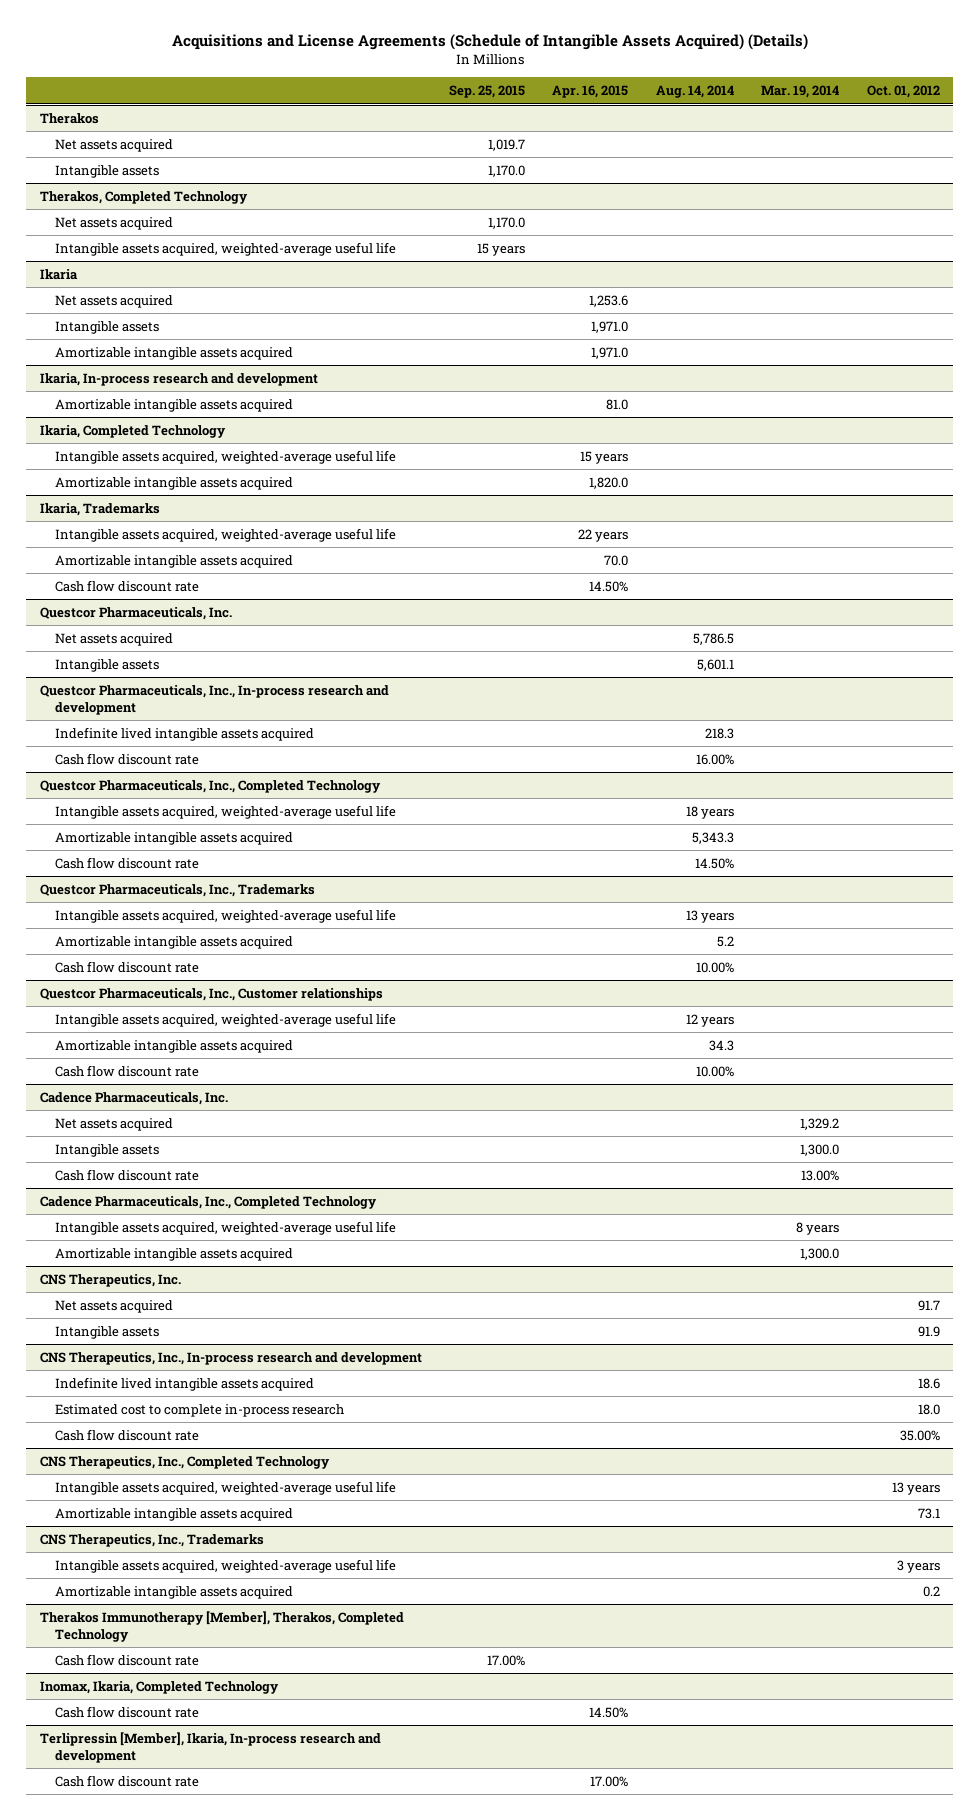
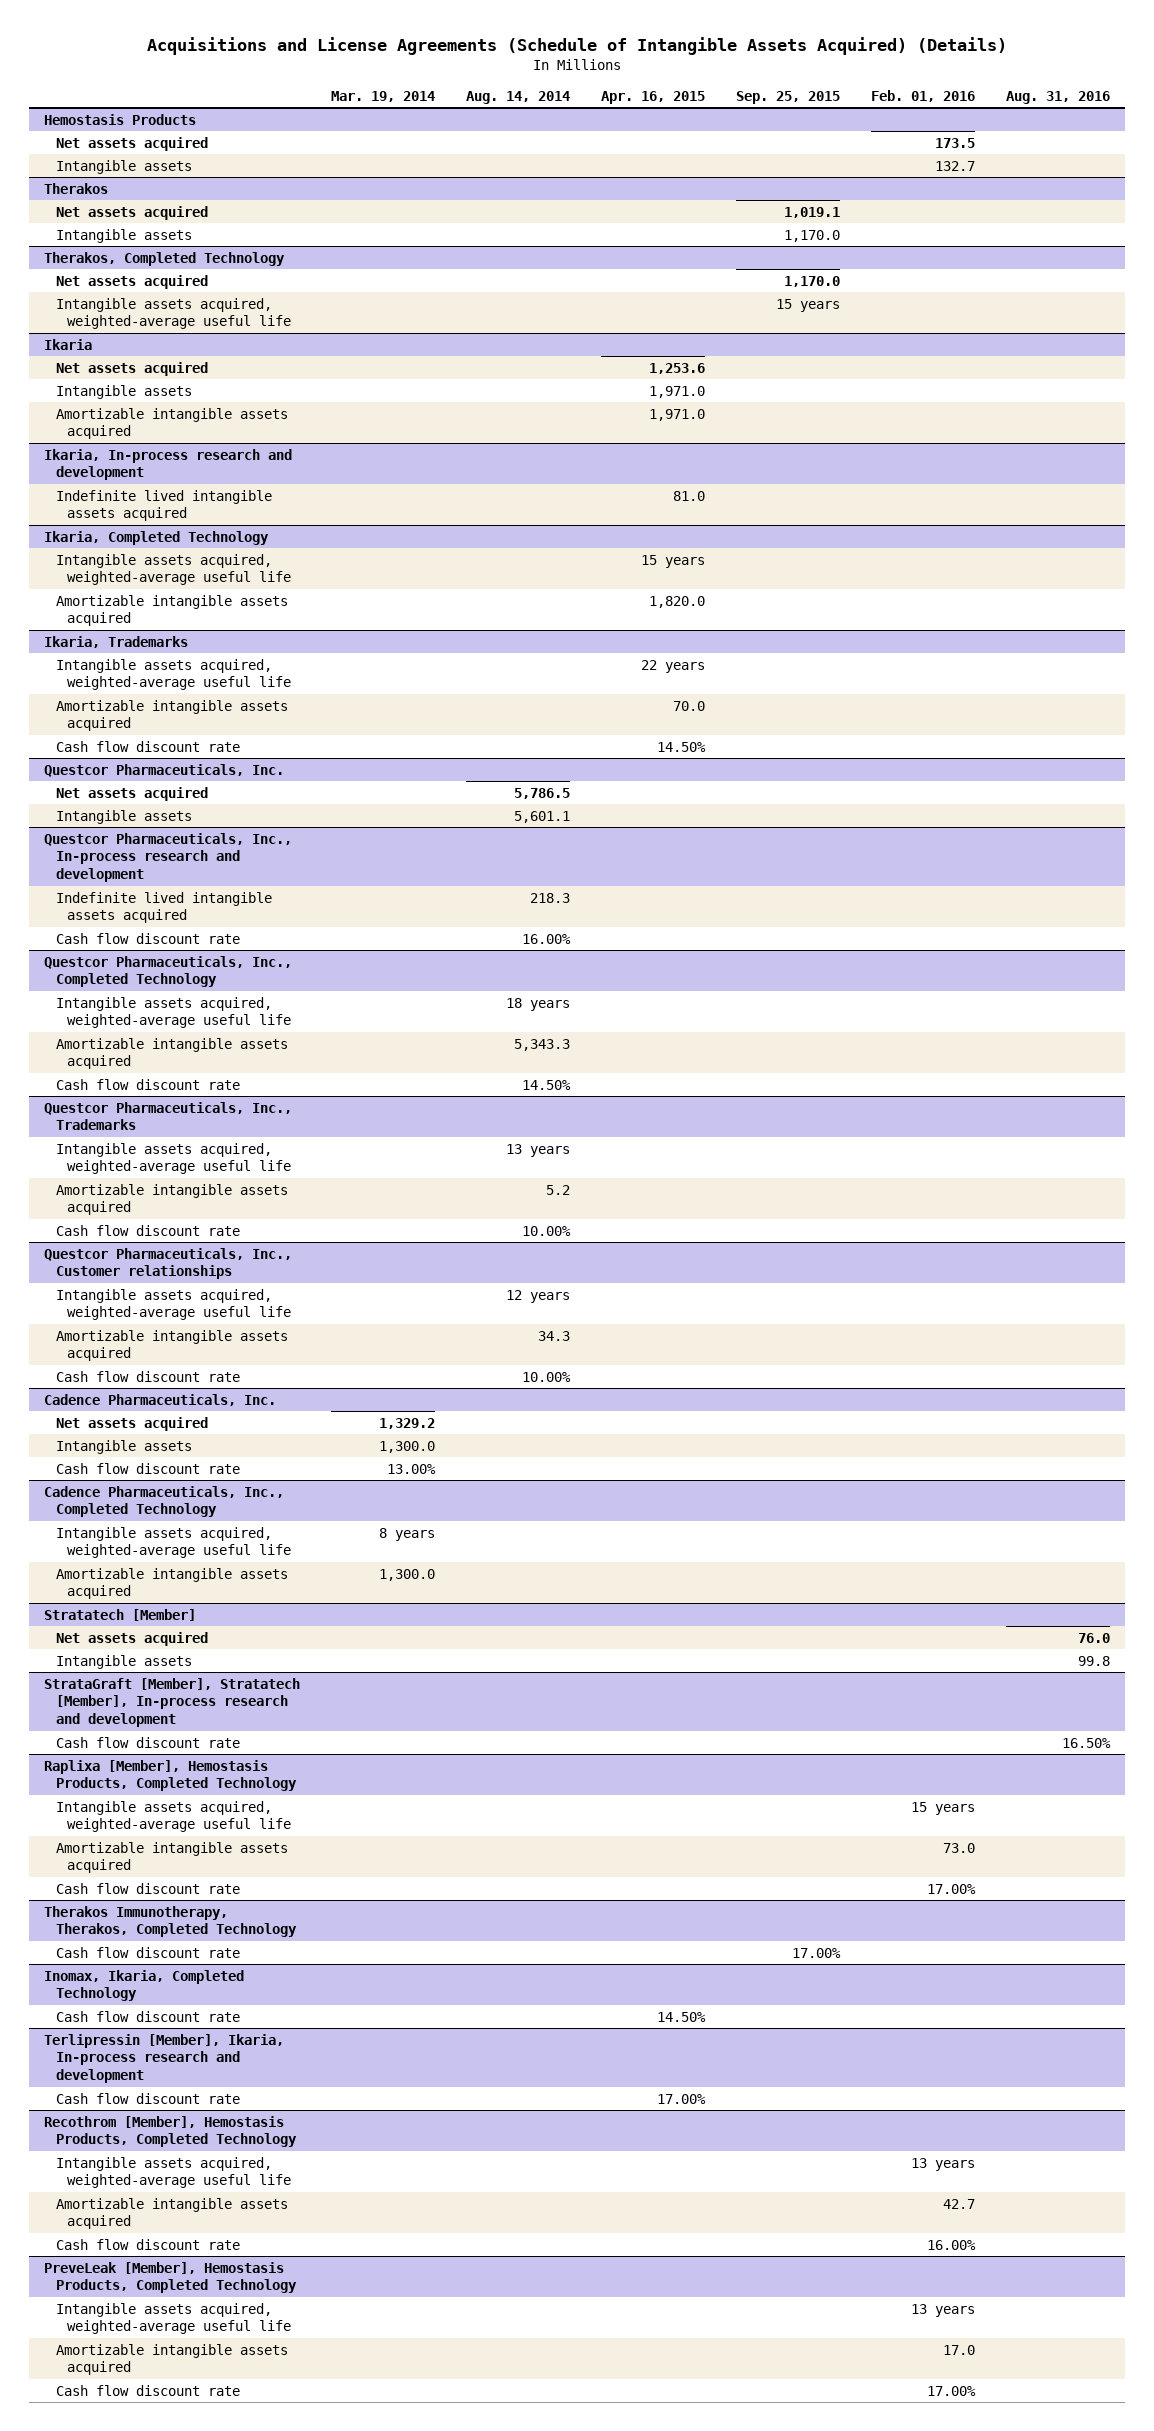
- | Sep. 25, 2015 | Apr. 16, 2015 | Aug. 14, 2014 | Mar. 19, 2014 | Oct. 01, 2012
+ | Mar. 19, 2014 | Aug. 14, 2014 | Apr. 16, 2015 | Sep. 25, 2015 | Feb. 01, 2016 | Aug. 31, 2016
+ Hemostasis Products
+ Net assets acquired | | | | | 173.5 |
+ Intangible assets | | | | | 132.7 |
@ Therakos
- Net assets acquired | 1,019.7 | | | |
+ Net assets acquired | | | | 1,019.1 | |
@ Ikaria, In-process research and development
- Amortizable intangible assets acquired | | 81.0 | | |
+ Indefinite lived intangible assets acquired | | | 81.0 | | |
- CNS Therapeutics, Inc.
- Net assets acquired | | | | | 91.7
- Intangible assets | | | | | 91.9
- CNS Therapeutics, Inc., In-process research and development
- Indefinite lived intangible assets acquired | | | | | 18.6
- Estimated cost to complete in-process research | | | | | 18.0
+ Stratatech [Member]
+ Net assets acquired | | | | | | 76.0
+ Intangible assets | | | | | | 99.8
+ StrataGraft [Member], Stratatech [Member], In-process research and development
- CNS Therapeutics, Inc., Completed Technology
- Intangible assets acquired, weighted-average useful life | | | | | 13 years
- Amortizable intangible assets acquired | | | | | 73.1
- CNS Therapeutics, Inc., Trademarks
- Intangible assets acquired, weighted-average useful life | | | | | 3 years
- Amortizable intangible assets acquired | | | | | 0.2
- Therakos Immunotherapy [Member], Therakos, Completed Technology
+ Raplixa [Member], Hemostasis Products, Completed Technology
+ Intangible assets acquired, weighted-average useful life | | | | | 15 years |
+ Amortizable intangible assets acquired | | | | | 73.0 |
+ Cash flow discount rate | | | | | 17.00% |
+ Therakos Immunotherapy, Therakos, Completed Technology
+ Recothrom [Member], Hemostasis Products, Completed Technology
+ Intangible assets acquired, weighted-average useful life | | | | | 13 years |
+ Amortizable intangible assets acquired | | | | | 42.7 |
+ Cash flow discount rate | | | | | 16.00% |
+ PreveLeak [Member], Hemostasis Products, Completed Technology
+ Intangible assets acquired, weighted-average useful life | | | | | 13 years |
+ Amortizable intangible assets acquired | | | | | 17.0 |
+ Cash flow discount rate | | | | | 17.00% |

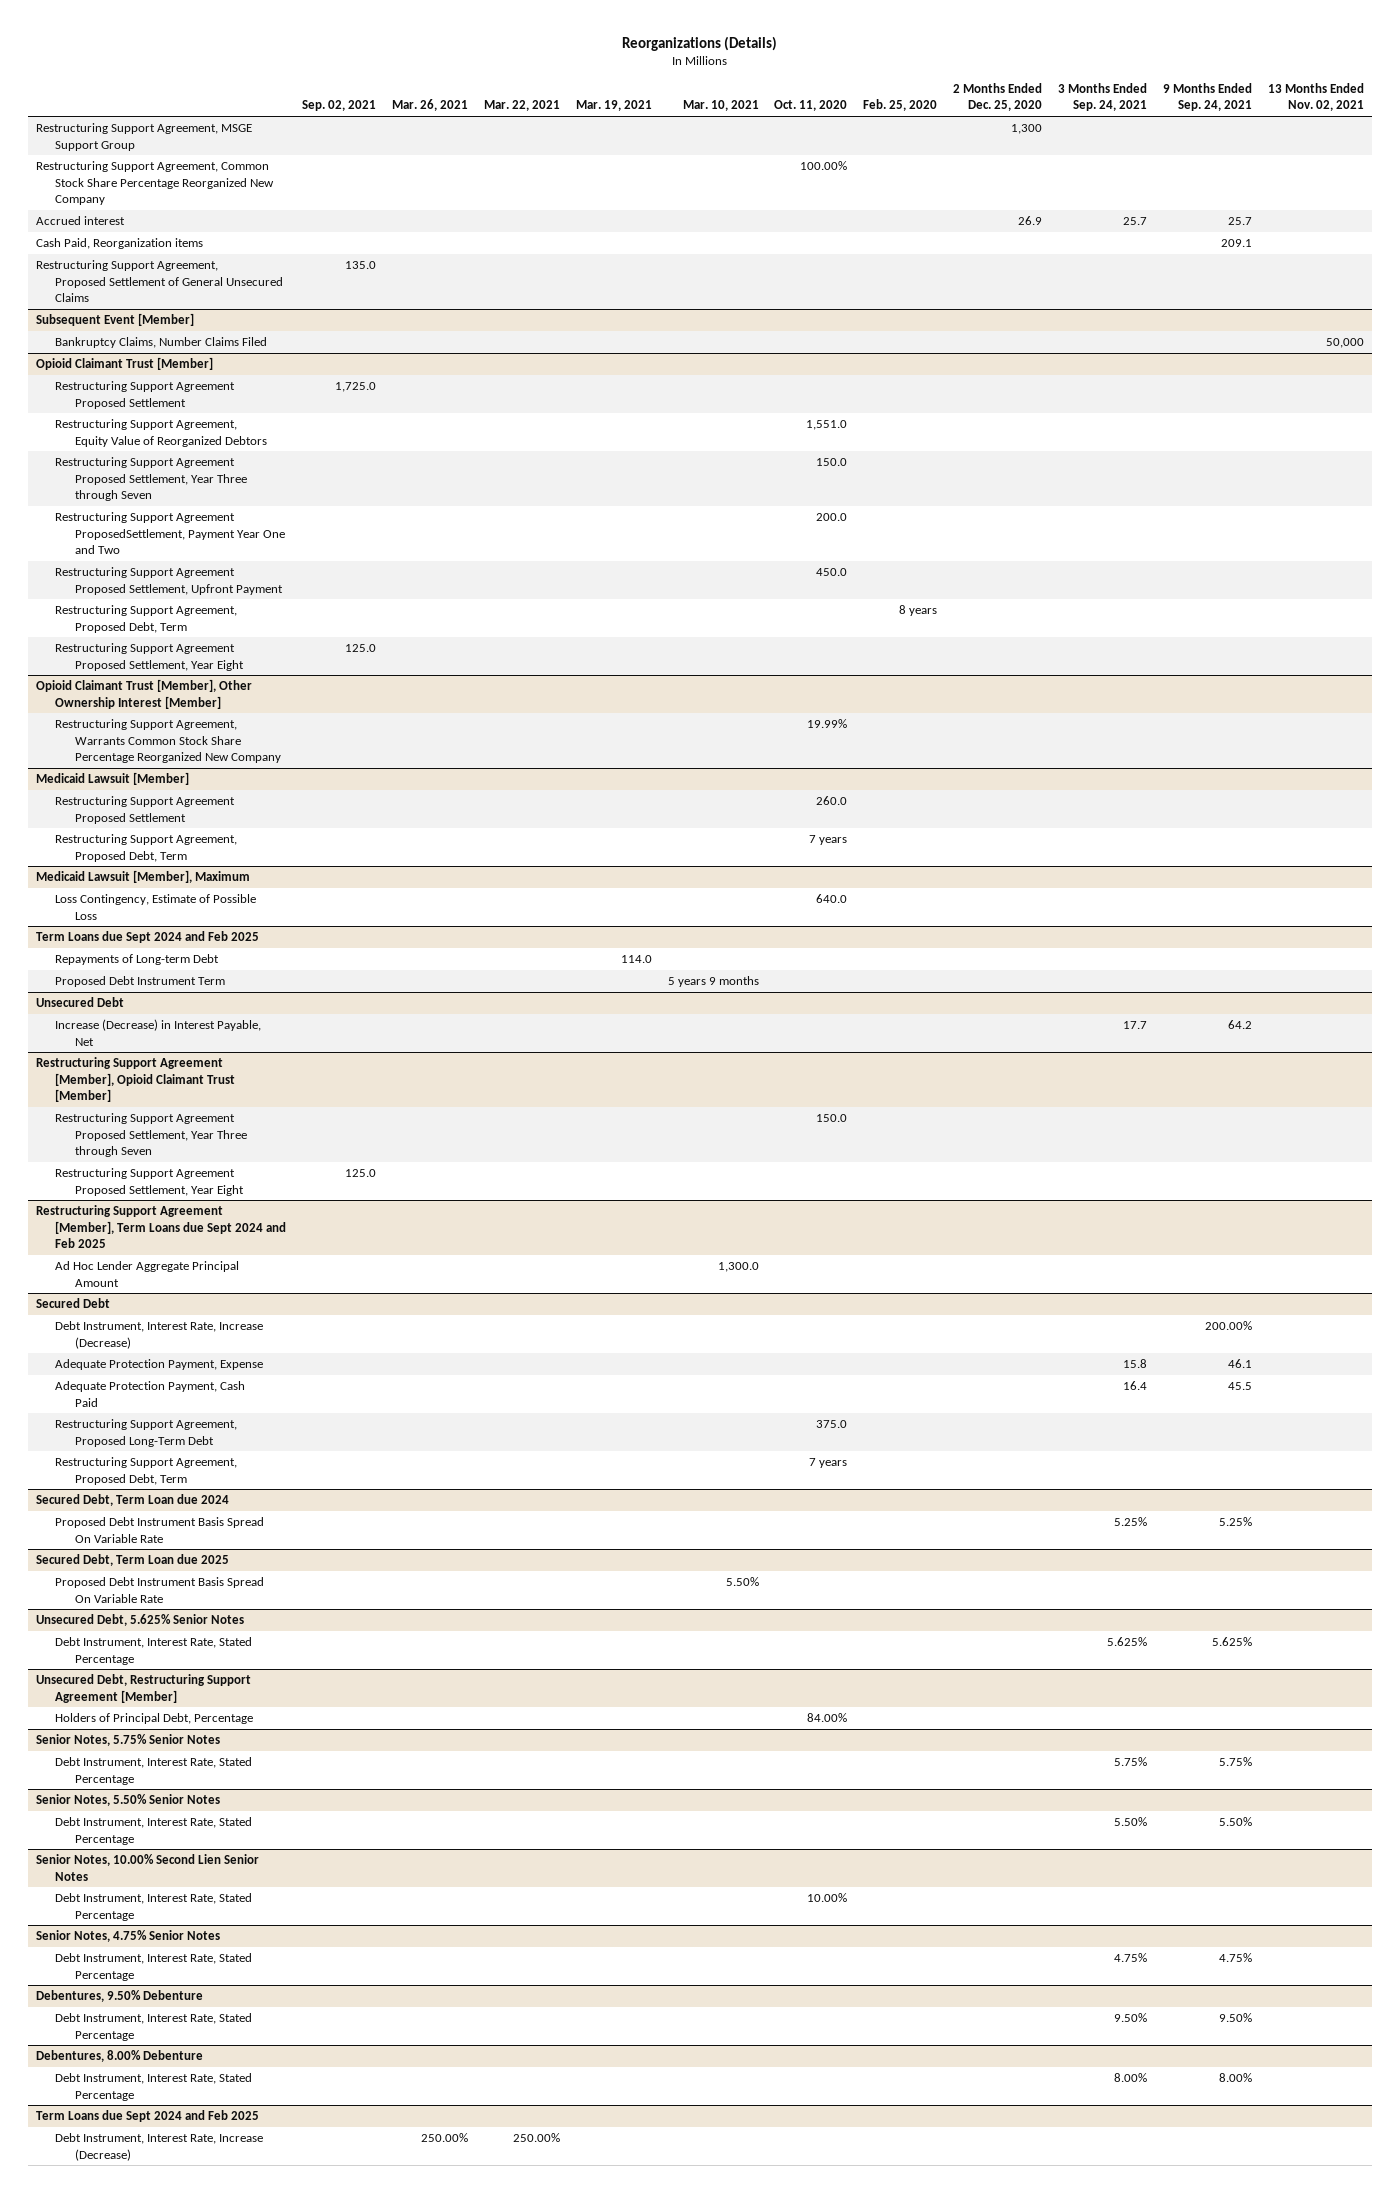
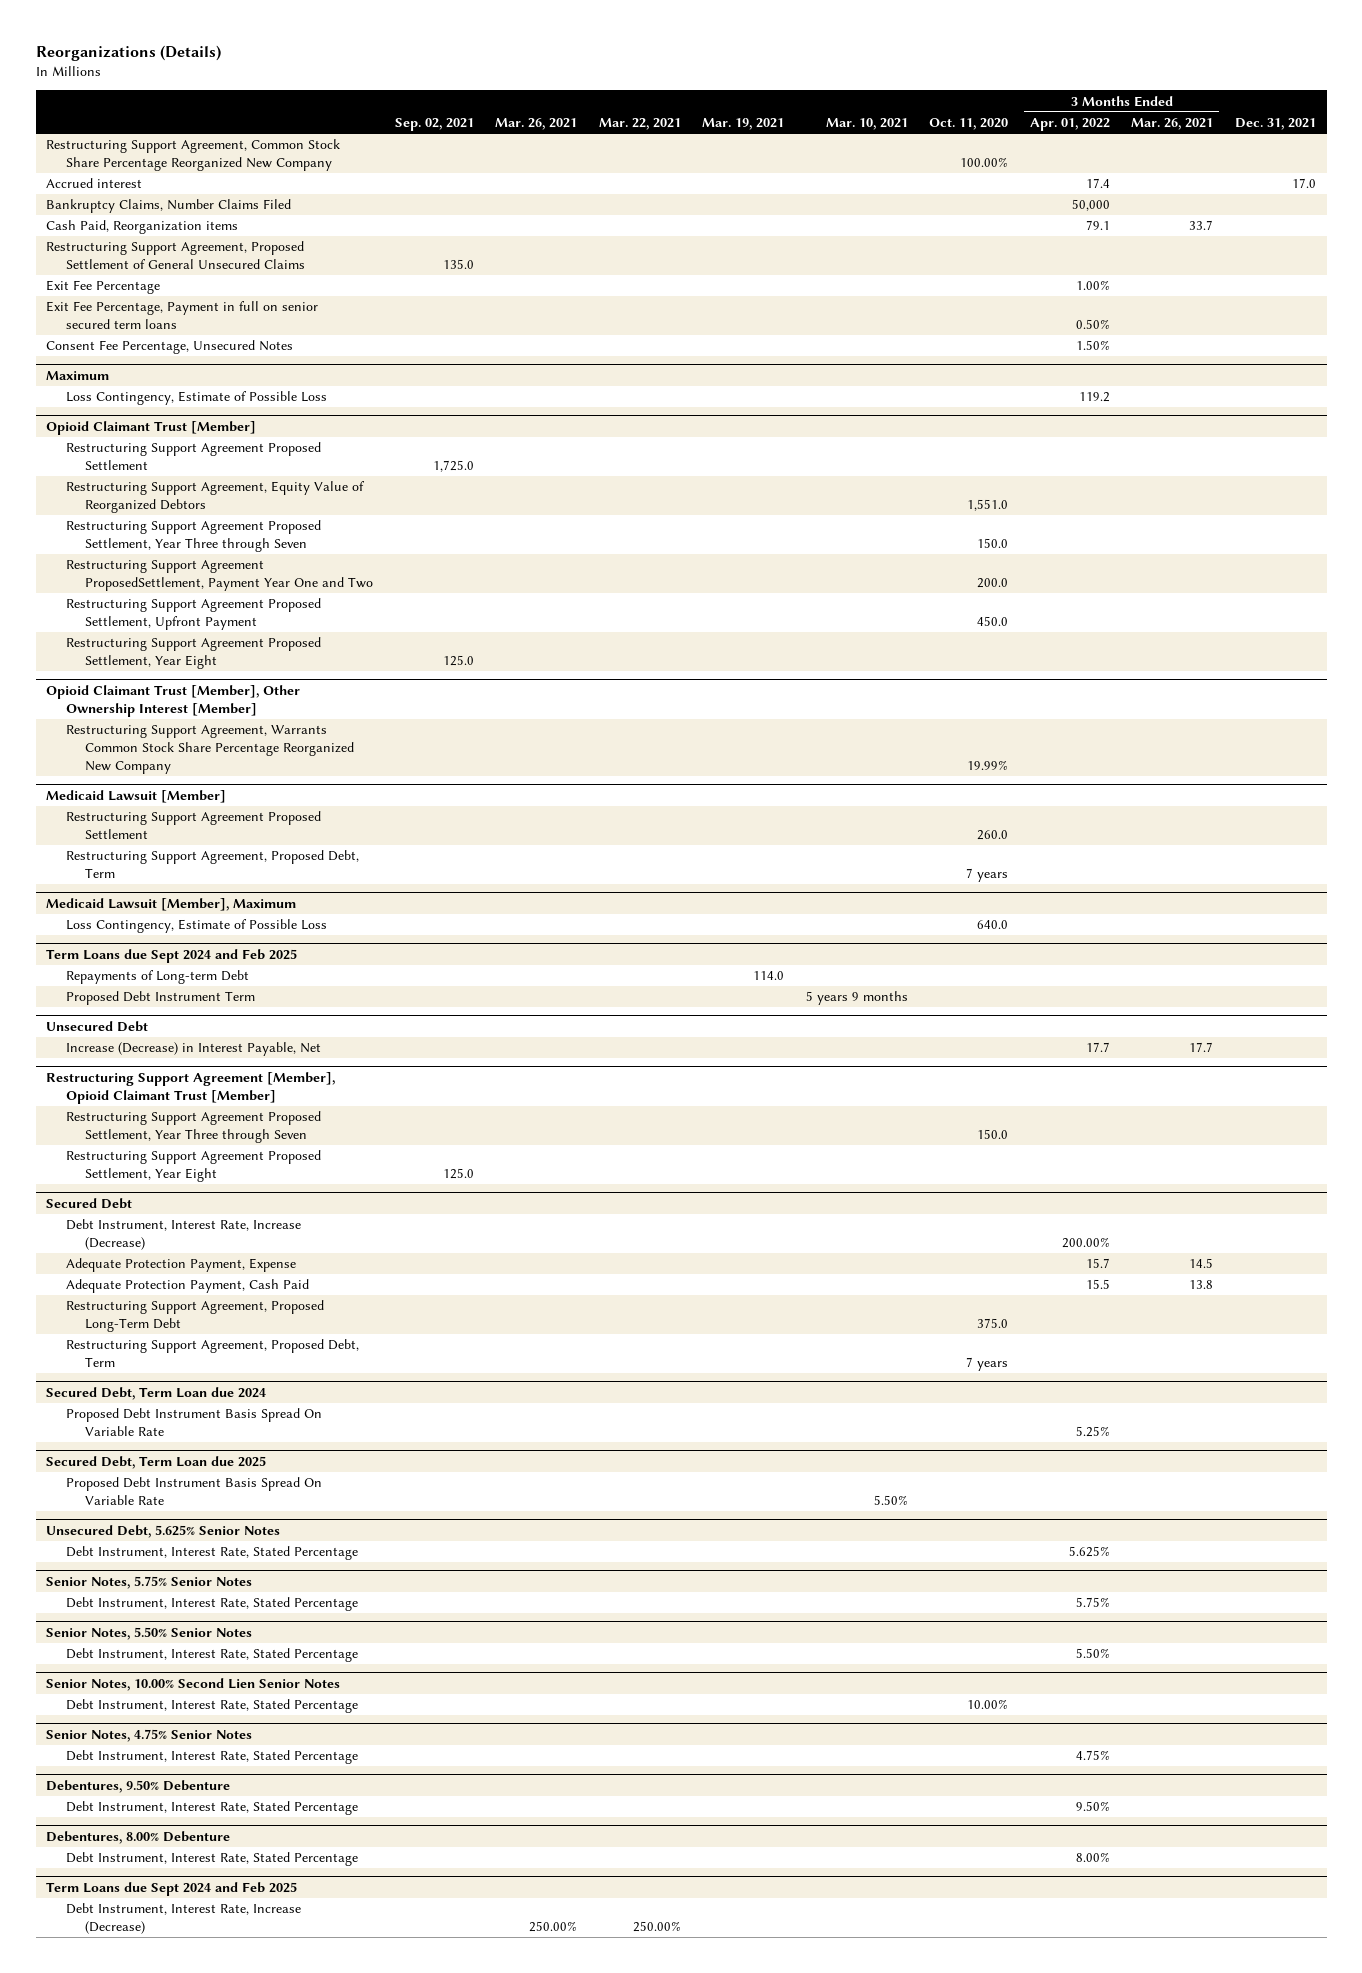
- | Sep. 02, 2021 | Mar. 26, 2021 | Mar. 22, 2021 | Mar. 19, 2021 | Mar. 10, 2021 | Oct. 11, 2020 | Feb. 25, 2020 | 2 Months Ended Dec. 25, 2020 | 3 Months Ended Sep. 24, 2021 | 9 Months Ended Sep. 24, 2021 | 13 Months Ended Nov. 02, 2021
+ | Sep. 02, 2021 | Mar. 26, 2021 | Mar. 22, 2021 | Mar. 19, 2021 | Mar. 10, 2021 | Oct. 11, 2020 | 3 Months Ended Apr. 01, 2022 | 3 Months Ended Mar. 26, 2021 | Dec. 31, 2021
- Restructuring Support Agreement, MSGE Support Group | | | | | | | | 1,300 | | |
+ Bankruptcy Claims, Number Claims Filed | | | | | | | 50,000 | |
- Subsequent Event [Member]
- Bankruptcy Claims, Number Claims Filed | | | | | | | | | | | 50,000
+ Exit Fee Percentage | | | | | | | 1.00% | |
+ Exit Fee Percentage, Payment in full on senior secured term loans | | | | | | | 0.50% | |
+ Consent Fee Percentage, Unsecured Notes | | | | | | | 1.50% | |
+ Maximum
+ Loss Contingency, Estimate of Possible Loss | | | | | | | 119.2 | |
@ Opioid Claimant Trust [Member]
- Restructuring Support Agreement, Proposed Debt, Term | | | | | | | 8 years | | | |
- Restructuring Support Agreement [Member], Term Loans due Sept 2024 and Feb 2025
- Ad Hoc Lender Aggregate Principal Amount | | | | | 1,300.0 | | | | | |
- Unsecured Debt, Restructuring Support Agreement [Member]
- Holders of Principal Debt, Percentage | | | | | | 84.00% | | | | |

